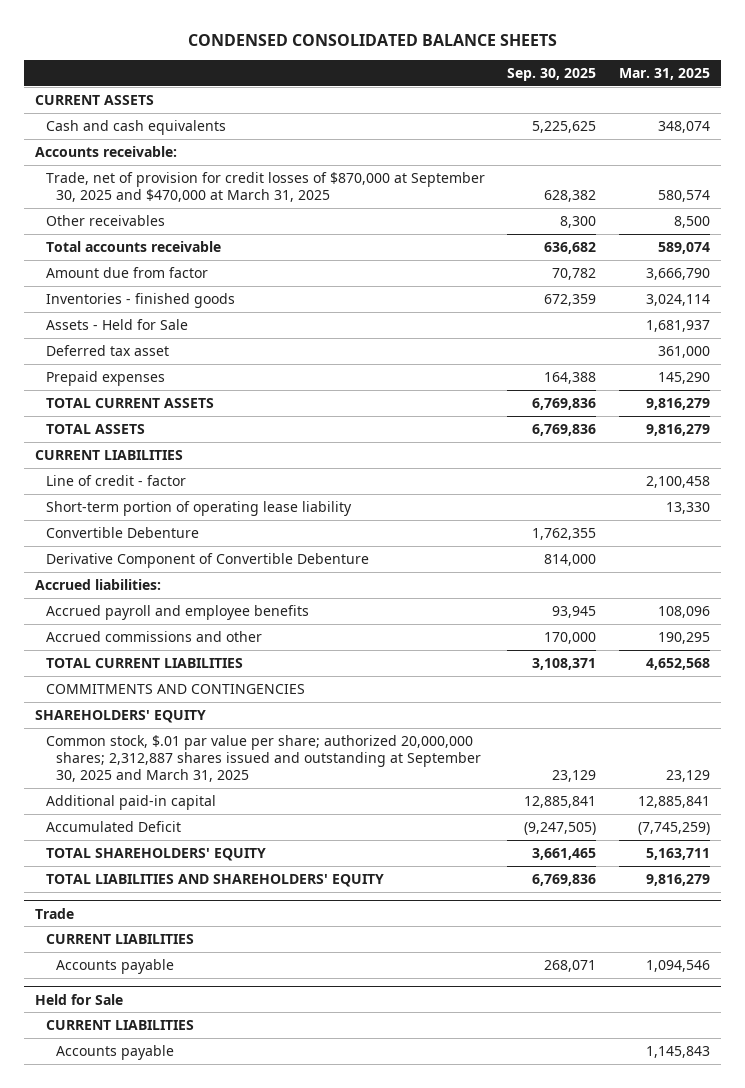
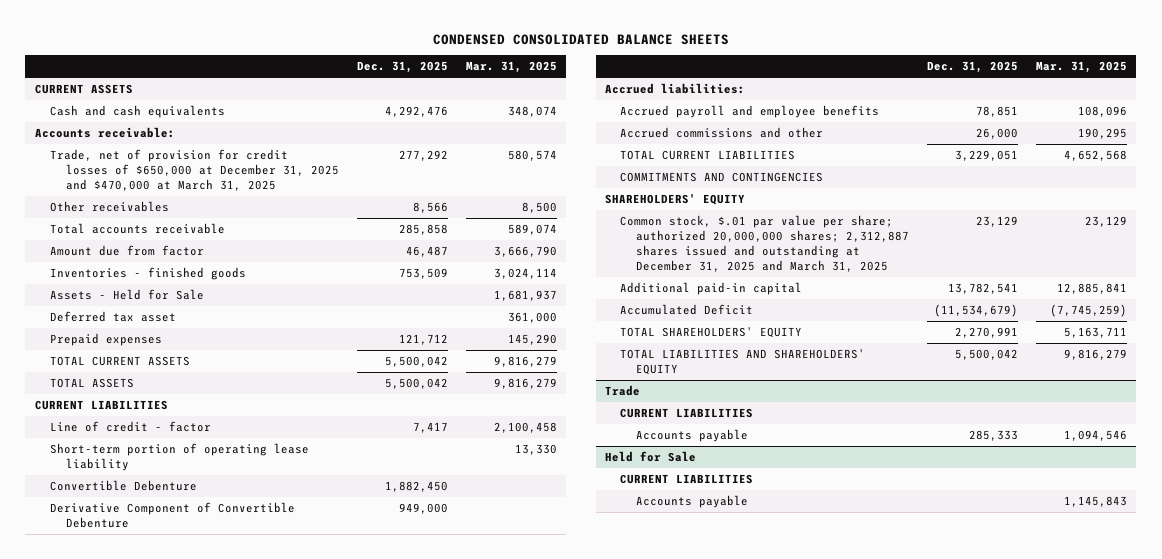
- | Sep. 30, 2025 | Mar. 31, 2025
+ | Dec. 31, 2025 | Mar. 31, 2025
- Trade, net of provision for credit losses of $870,000 at September 30, 2025 and $470,000 at March 31, 2025 | 628,382 | 580,574
+ Trade, net of provision for credit losses of $650,000 at December 31, 2025 and $470,000 at March 31, 2025 | 277,292 | 580,574
- Common stock, $.01 par value per share; authorized 20,000,000 shares; 2,312,887 shares issued and outstanding at September 30, 2025 and March 31, 2025 | 23,129 | 23,129
+ Common stock, $.01 par value per share; authorized 20,000,000 shares; 2,312,887 shares issued and outstanding at December 31, 2025 and March 31, 2025 | 23,129 | 23,129

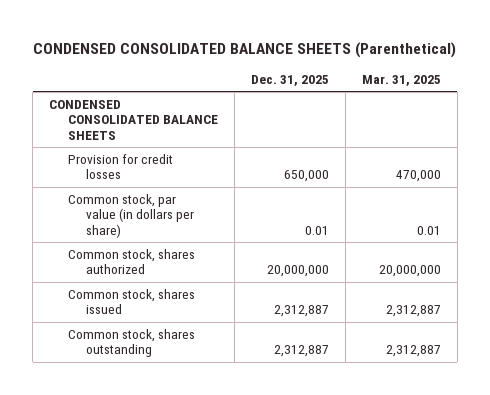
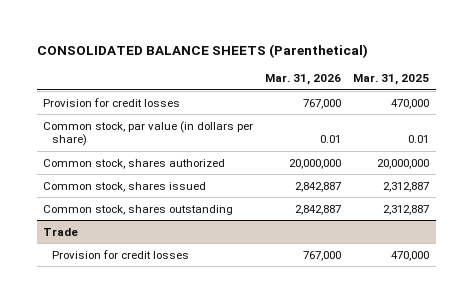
- CONDENSED CONSOLIDATED BALANCE SHEETS (Parenthetical)
+ CONSOLIDATED BALANCE SHEETS (Parenthetical)
- | Dec. 31, 2025 | Mar. 31, 2025
+ | Mar. 31, 2026 | Mar. 31, 2025
- CONDENSED CONSOLIDATED BALANCE SHEETS
+ Trade
+ Provision for credit losses | 767,000 | 470,000

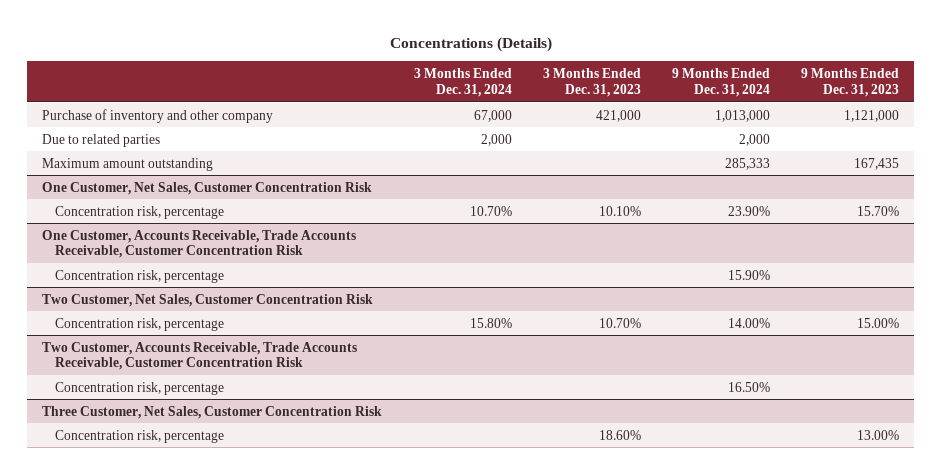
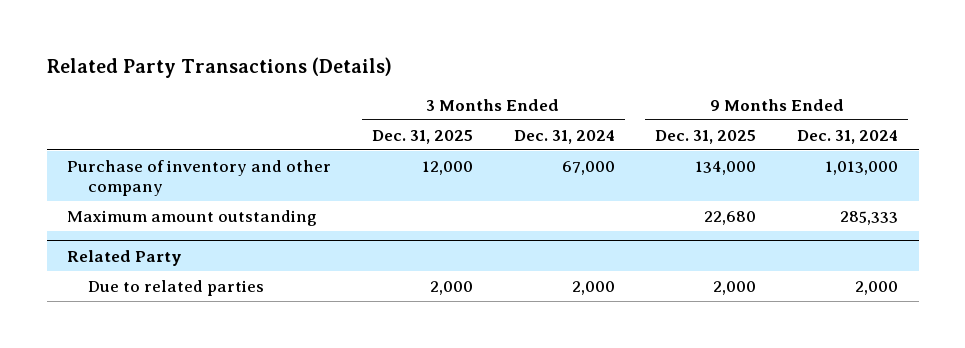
- Concentrations (Details)
+ Related Party Transactions (Details)
- | 3 Months Ended Dec. 31, 2024 | 3 Months Ended Dec. 31, 2023 | 9 Months Ended Dec. 31, 2024 | 9 Months Ended Dec. 31, 2023
+ | 3 Months Ended Dec. 31, 2025 | 3 Months Ended Dec. 31, 2024 | 9 Months Ended Dec. 31, 2025 | 9 Months Ended Dec. 31, 2024
- Due to related parties | 2,000 | | 2,000 |
- One Customer, Net Sales, Customer Concentration Risk
- Concentration risk, percentage | 10.70% | 10.10% | 23.90% | 15.70%
- One Customer, Accounts Receivable, Trade Accounts Receivable, Customer Concentration Risk
- Concentration risk, percentage | | | 15.90% |
- Two Customer, Net Sales, Customer Concentration Risk
- Concentration risk, percentage | 15.80% | 10.70% | 14.00% | 15.00%
- Two Customer, Accounts Receivable, Trade Accounts Receivable, Customer Concentration Risk
- Concentration risk, percentage | | | 16.50% |
- Three Customer, Net Sales, Customer Concentration Risk
- Concentration risk, percentage | | 18.60% | | 13.00%
+ Related Party
+ Due to related parties | 2,000 | 2,000 | 2,000 | 2,000

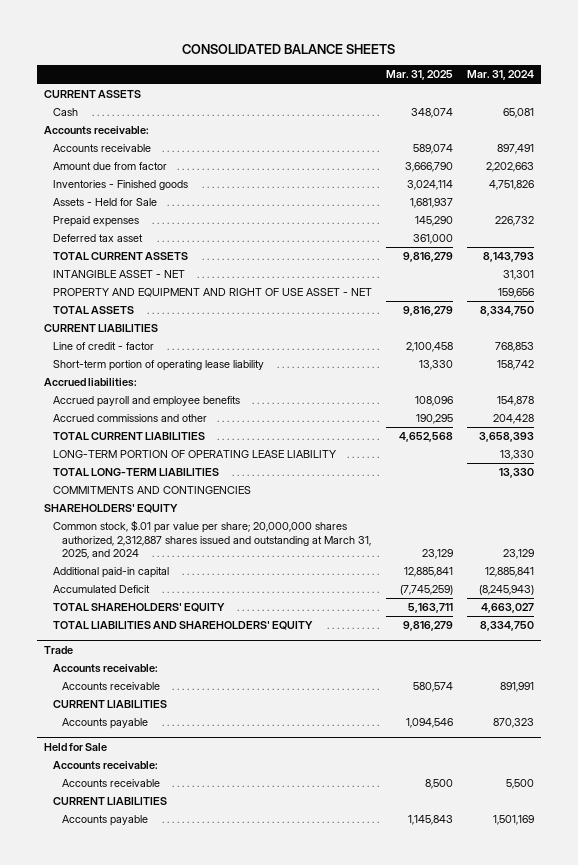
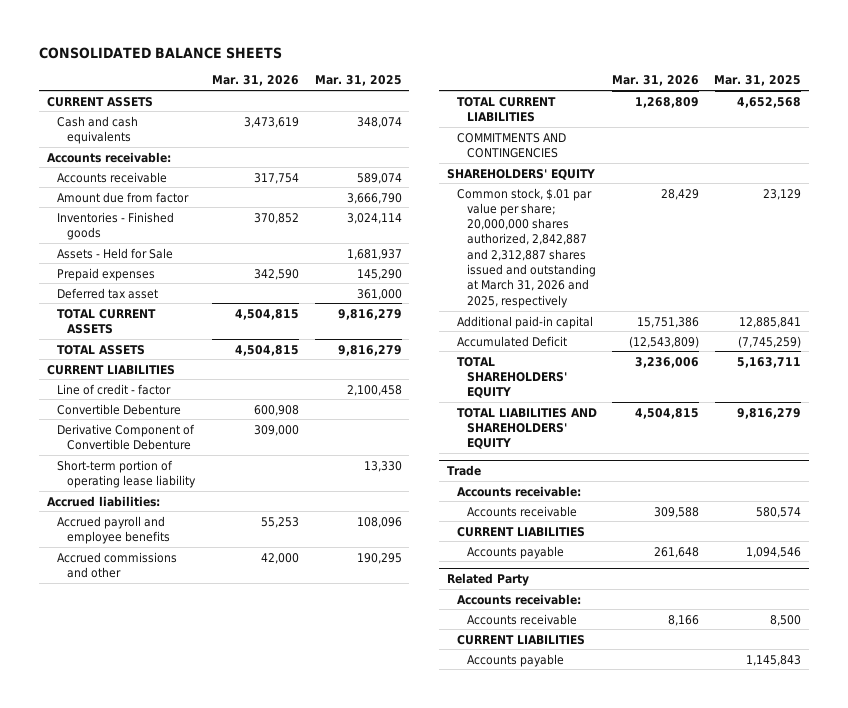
- | Mar. 31, 2025 | Mar. 31, 2024
+ | Mar. 31, 2026 | Mar. 31, 2025
- Cash | 348,074 | 65,081
+ Cash and cash equivalents | 3,473,619 | 348,074
- INTANGIBLE ASSET - NET | | 31,301
- PROPERTY AND EQUIPMENT AND RIGHT OF USE ASSET - NET | | 159,656
+ Convertible Debenture | 600,908 |
+ Derivative Component of Convertible Debenture | 309,000 |
- LONG-TERM PORTION OF OPERATING LEASE LIABILITY | | 13,330
- TOTAL LONG-TERM LIABILITIES | | 13,330
- Common stock, $.01 par value per share; 20,000,000 shares authorized, 2,312,887 shares issued and outstanding at March 31, 2025, and 2024 | 23,129 | 23,129
+ Common stock, $.01 par value per share; 20,000,000 shares authorized, 2,842,887 and 2,312,887 shares issued and outstanding at March 31, 2026 and 2025, respectively | 28,429 | 23,129
- Held for Sale
+ Related Party

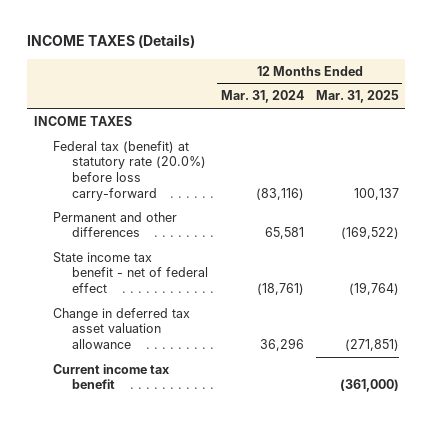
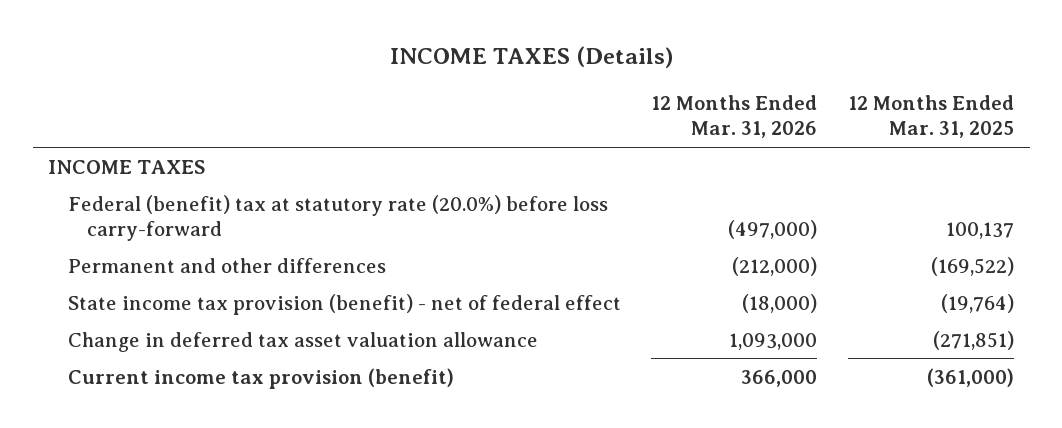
- | 12 Months Ended Mar. 31, 2024 | 12 Months Ended Mar. 31, 2025
+ | 12 Months Ended Mar. 31, 2026 | 12 Months Ended Mar. 31, 2025
- Federal tax (benefit) at statutory rate (20.0%) before loss carry-forward | (83,116) | 100,137
+ Federal (benefit) tax at statutory rate (20.0%) before loss carry-forward | (497,000) | 100,137
- State income tax benefit - net of federal effect | (18,761) | (19,764)
+ State income tax provision (benefit) - net of federal effect | (18,000) | (19,764)
- Current income tax benefit | | (361,000)
+ Current income tax provision (benefit) | 366,000 | (361,000)

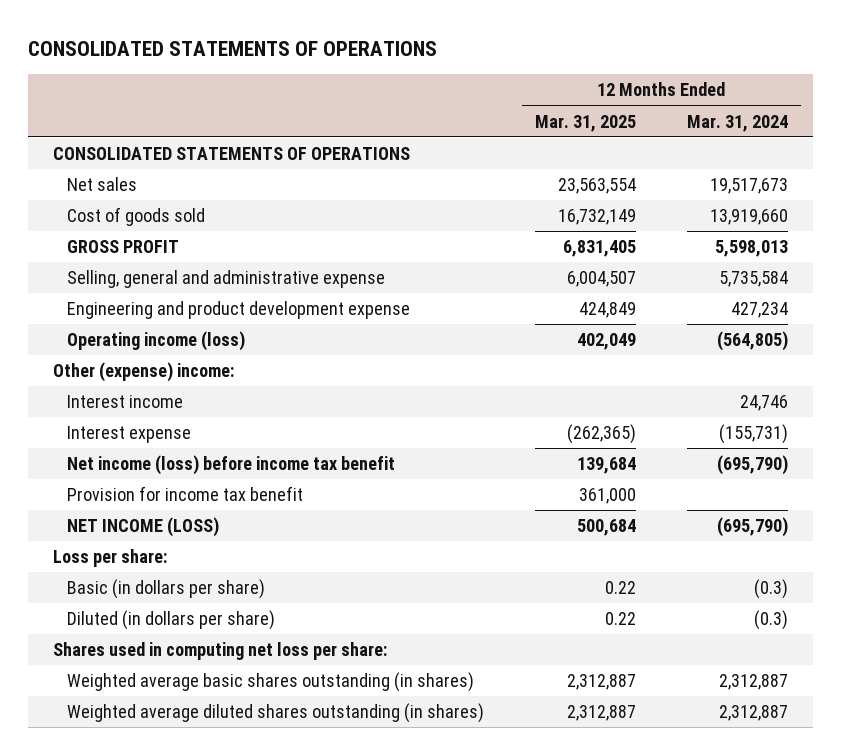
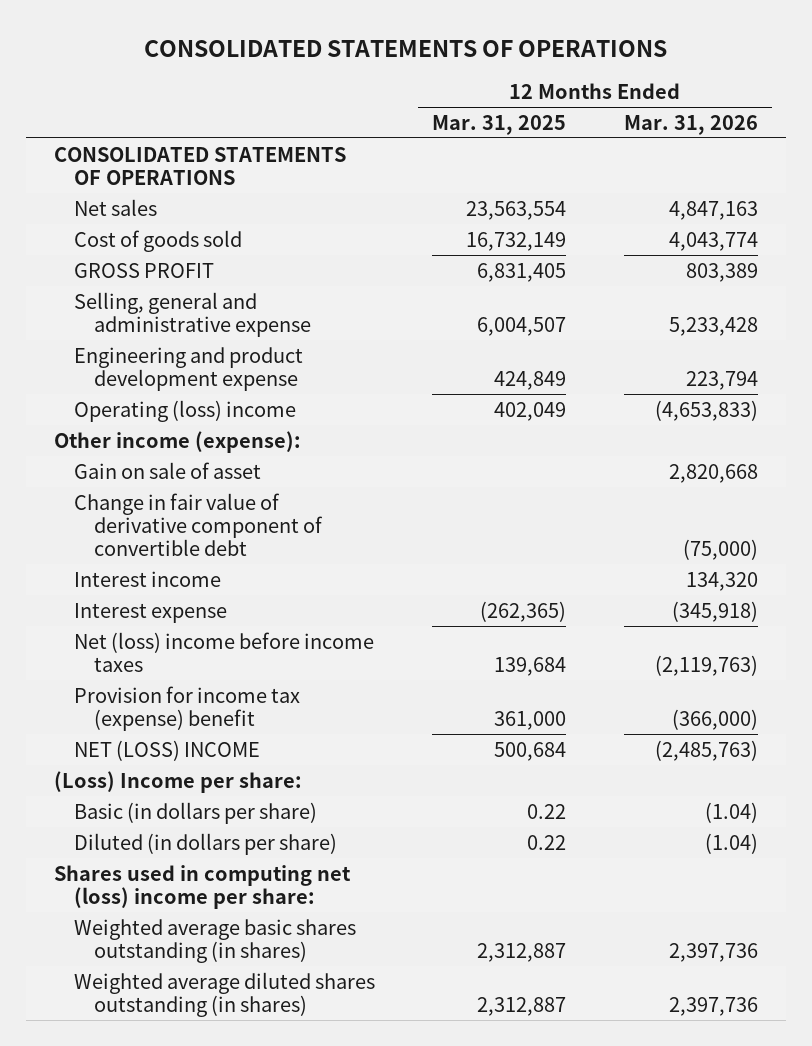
- | 12 Months Ended Mar. 31, 2025 | 12 Months Ended Mar. 31, 2024
+ | 12 Months Ended Mar. 31, 2025 | 12 Months Ended Mar. 31, 2026
- Operating income (loss) | 402,049 | (564,805)
- Other (expense) income:
+ Operating (loss) income | 402,049 | (4,653,833)
+ Other income (expense):
+ Gain on sale of asset | | 2,820,668
+ Change in fair value of derivative component of convertible debt | | (75,000)
- Net income (loss) before income tax benefit | 139,684 | (695,790)
- Provision for income tax benefit | 361,000 |
- NET INCOME (LOSS) | 500,684 | (695,790)
- Loss per share:
+ Net (loss) income before income taxes | 139,684 | (2,119,763)
+ Provision for income tax (expense) benefit | 361,000 | (366,000)
+ NET (LOSS) INCOME | 500,684 | (2,485,763)
+ (Loss) Income per share:
- Shares used in computing net loss per share:
+ Shares used in computing net (loss) income per share:

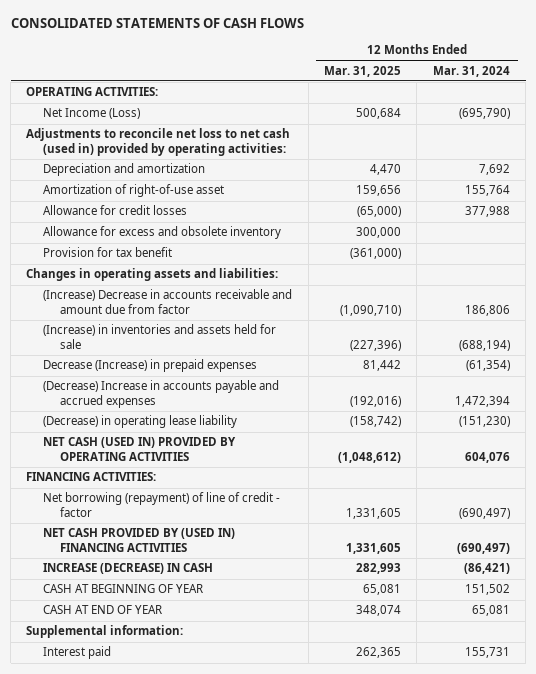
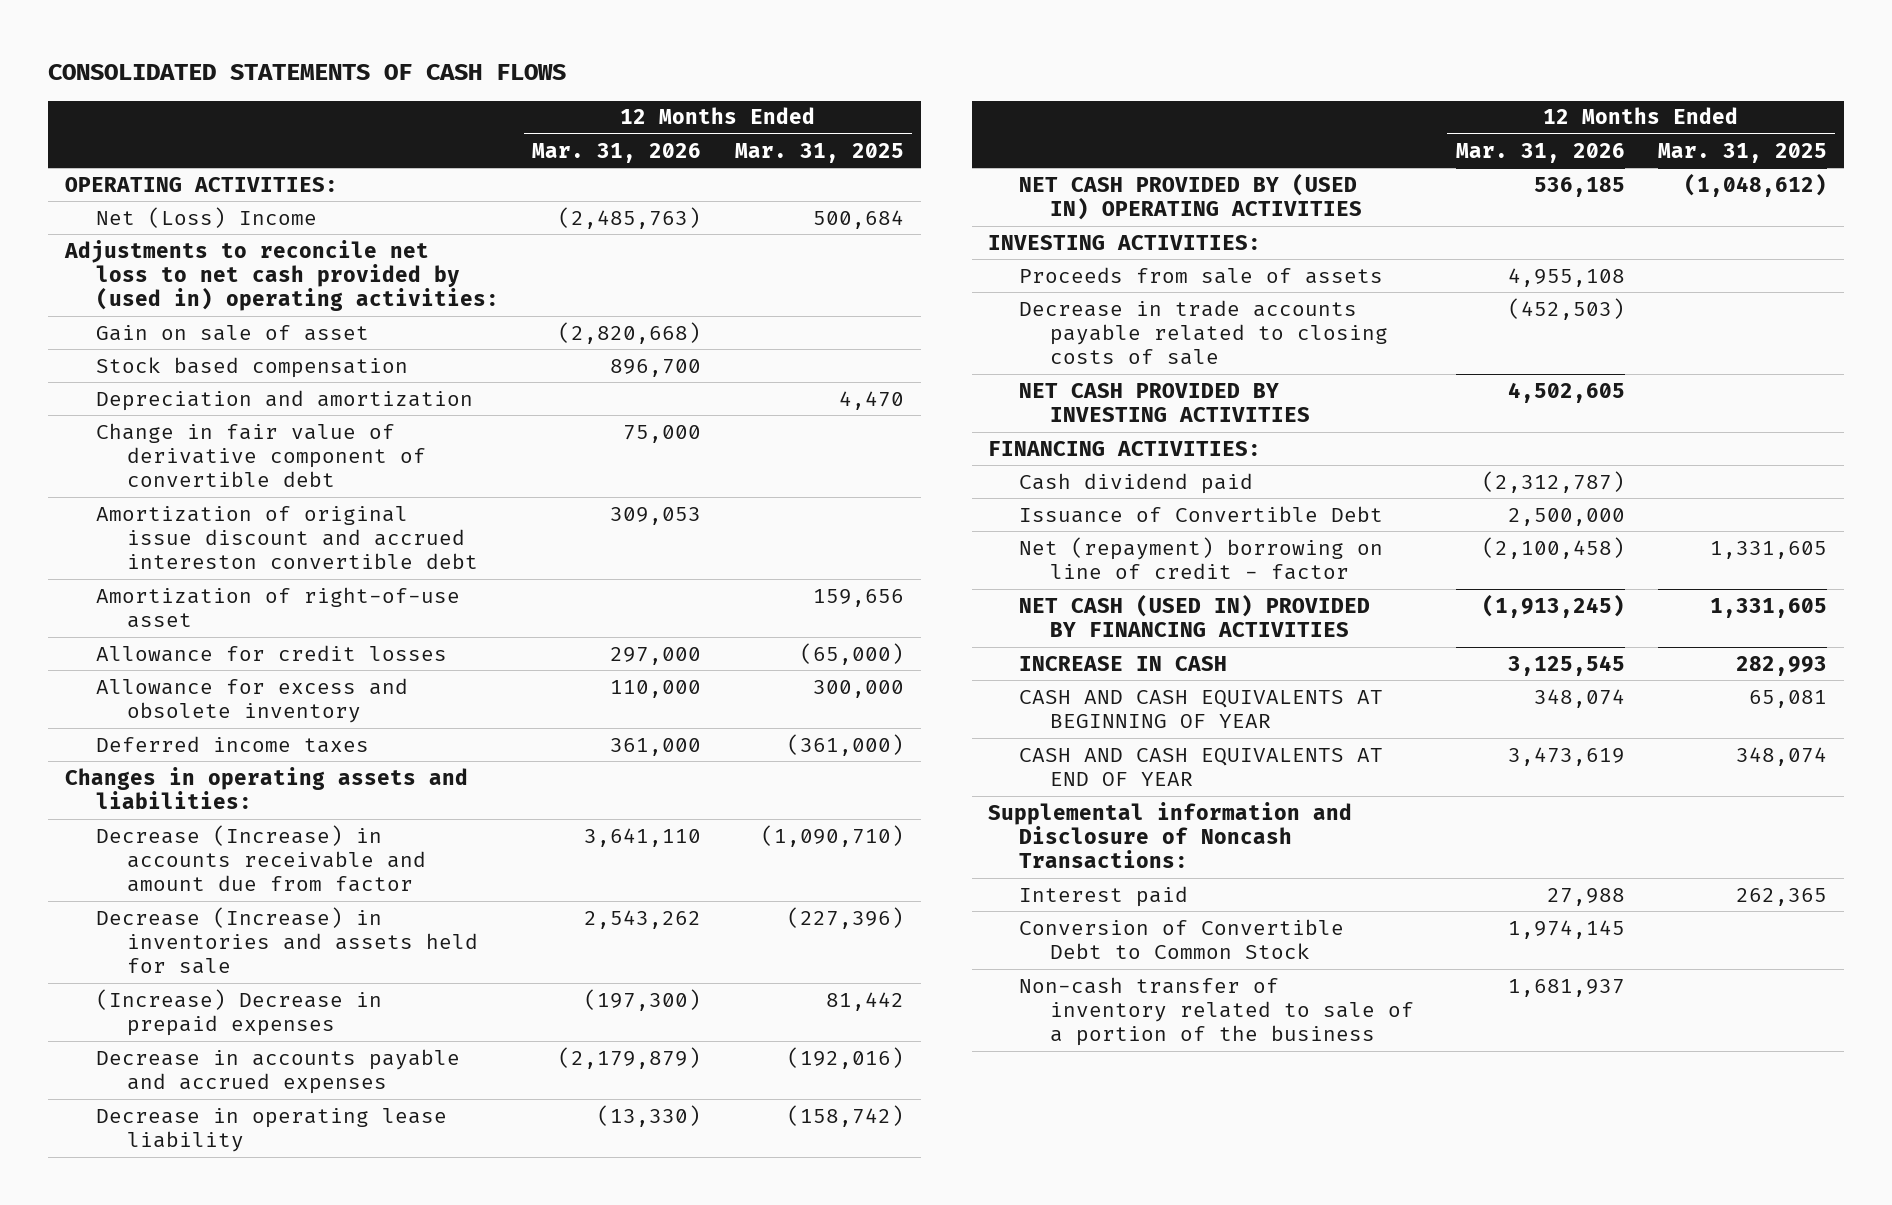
- | 12 Months Ended Mar. 31, 2025 | 12 Months Ended Mar. 31, 2024
+ | 12 Months Ended Mar. 31, 2026 | 12 Months Ended Mar. 31, 2025
- Net Income (Loss) | 500,684 | (695,790)
- Adjustments to reconcile net loss to net cash (used in) provided by operating activities:
+ Net (Loss) Income | (2,485,763) | 500,684
+ Adjustments to reconcile net loss to net cash provided by (used in) operating activities:
+ Gain on sale of asset | (2,820,668) |
+ Stock based compensation | 896,700 |
+ Change in fair value of derivative component of convertible debt | 75,000 |
+ Amortization of original issue discount and accrued intereston convertible debt | 309,053 |
- Provision for tax benefit | (361,000) |
+ Deferred income taxes | 361,000 | (361,000)
- (Increase) Decrease in accounts receivable and amount due from factor | (1,090,710) | 186,806
- (Increase) in inventories and assets held for sale | (227,396) | (688,194)
- Decrease (Increase) in prepaid expenses | 81,442 | (61,354)
- (Decrease) Increase in accounts payable and accrued expenses | (192,016) | 1,472,394
- (Decrease) in operating lease liability | (158,742) | (151,230)
- NET CASH (USED IN) PROVIDED BY OPERATING ACTIVITIES | (1,048,612) | 604,076
+ Decrease (Increase) in accounts receivable and amount due from factor | 3,641,110 | (1,090,710)
+ Decrease (Increase) in inventories and assets held for sale | 2,543,262 | (227,396)
+ (Increase) Decrease in prepaid expenses | (197,300) | 81,442
+ Decrease in accounts payable and accrued expenses | (2,179,879) | (192,016)
+ Decrease in operating lease liability | (13,330) | (158,742)
+ NET CASH PROVIDED BY (USED IN) OPERATING ACTIVITIES | 536,185 | (1,048,612)
+ INVESTING ACTIVITIES:
+ Proceeds from sale of assets | 4,955,108 |
+ Decrease in trade accounts payable related to closing costs of sale | (452,503) |
+ NET CASH PROVIDED BY INVESTING ACTIVITIES | 4,502,605 |
- Net borrowing (repayment) of line of credit - factor | 1,331,605 | (690,497)
- NET CASH PROVIDED BY (USED IN) FINANCING ACTIVITIES | 1,331,605 | (690,497)
- INCREASE (DECREASE) IN CASH | 282,993 | (86,421)
- CASH AT BEGINNING OF YEAR | 65,081 | 151,502
- CASH AT END OF YEAR | 348,074 | 65,081
- Supplemental information:
+ Cash dividend paid | (2,312,787) |
+ Issuance of Convertible Debt | 2,500,000 |
+ Net (repayment) borrowing on line of credit - factor | (2,100,458) | 1,331,605
+ NET CASH (USED IN) PROVIDED BY FINANCING ACTIVITIES | (1,913,245) | 1,331,605
+ INCREASE IN CASH | 3,125,545 | 282,993
+ CASH AND CASH EQUIVALENTS AT BEGINNING OF YEAR | 348,074 | 65,081
+ CASH AND CASH EQUIVALENTS AT END OF YEAR | 3,473,619 | 348,074
+ Supplemental information and Disclosure of Noncash Transactions:
+ Conversion of Convertible Debt to Common Stock | 1,974,145 |
+ Non-cash transfer of inventory related to sale of a portion of the business | 1,681,937 |

